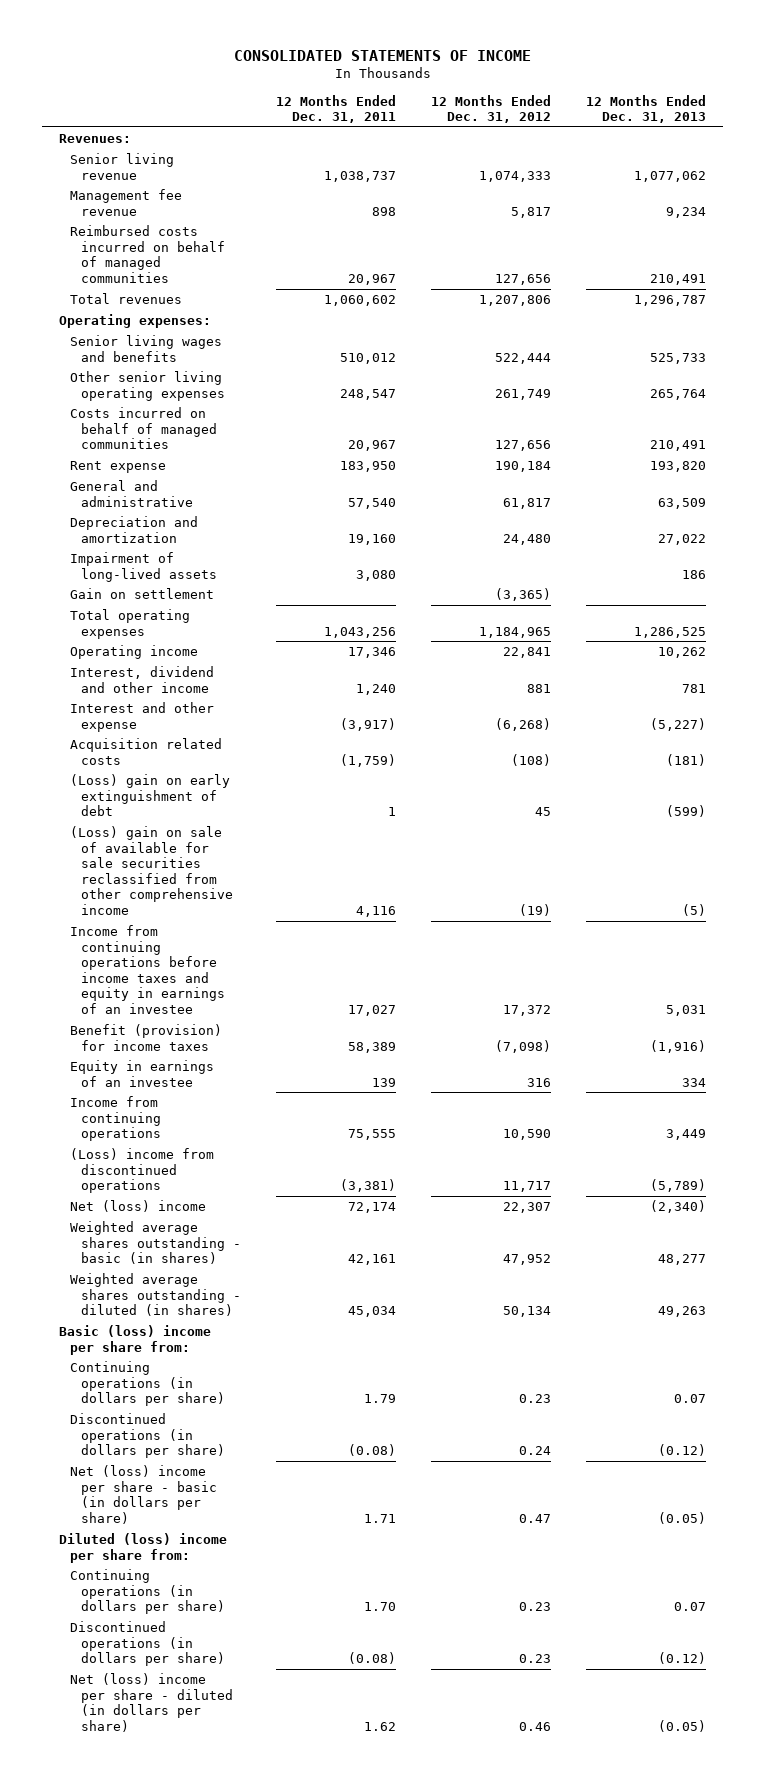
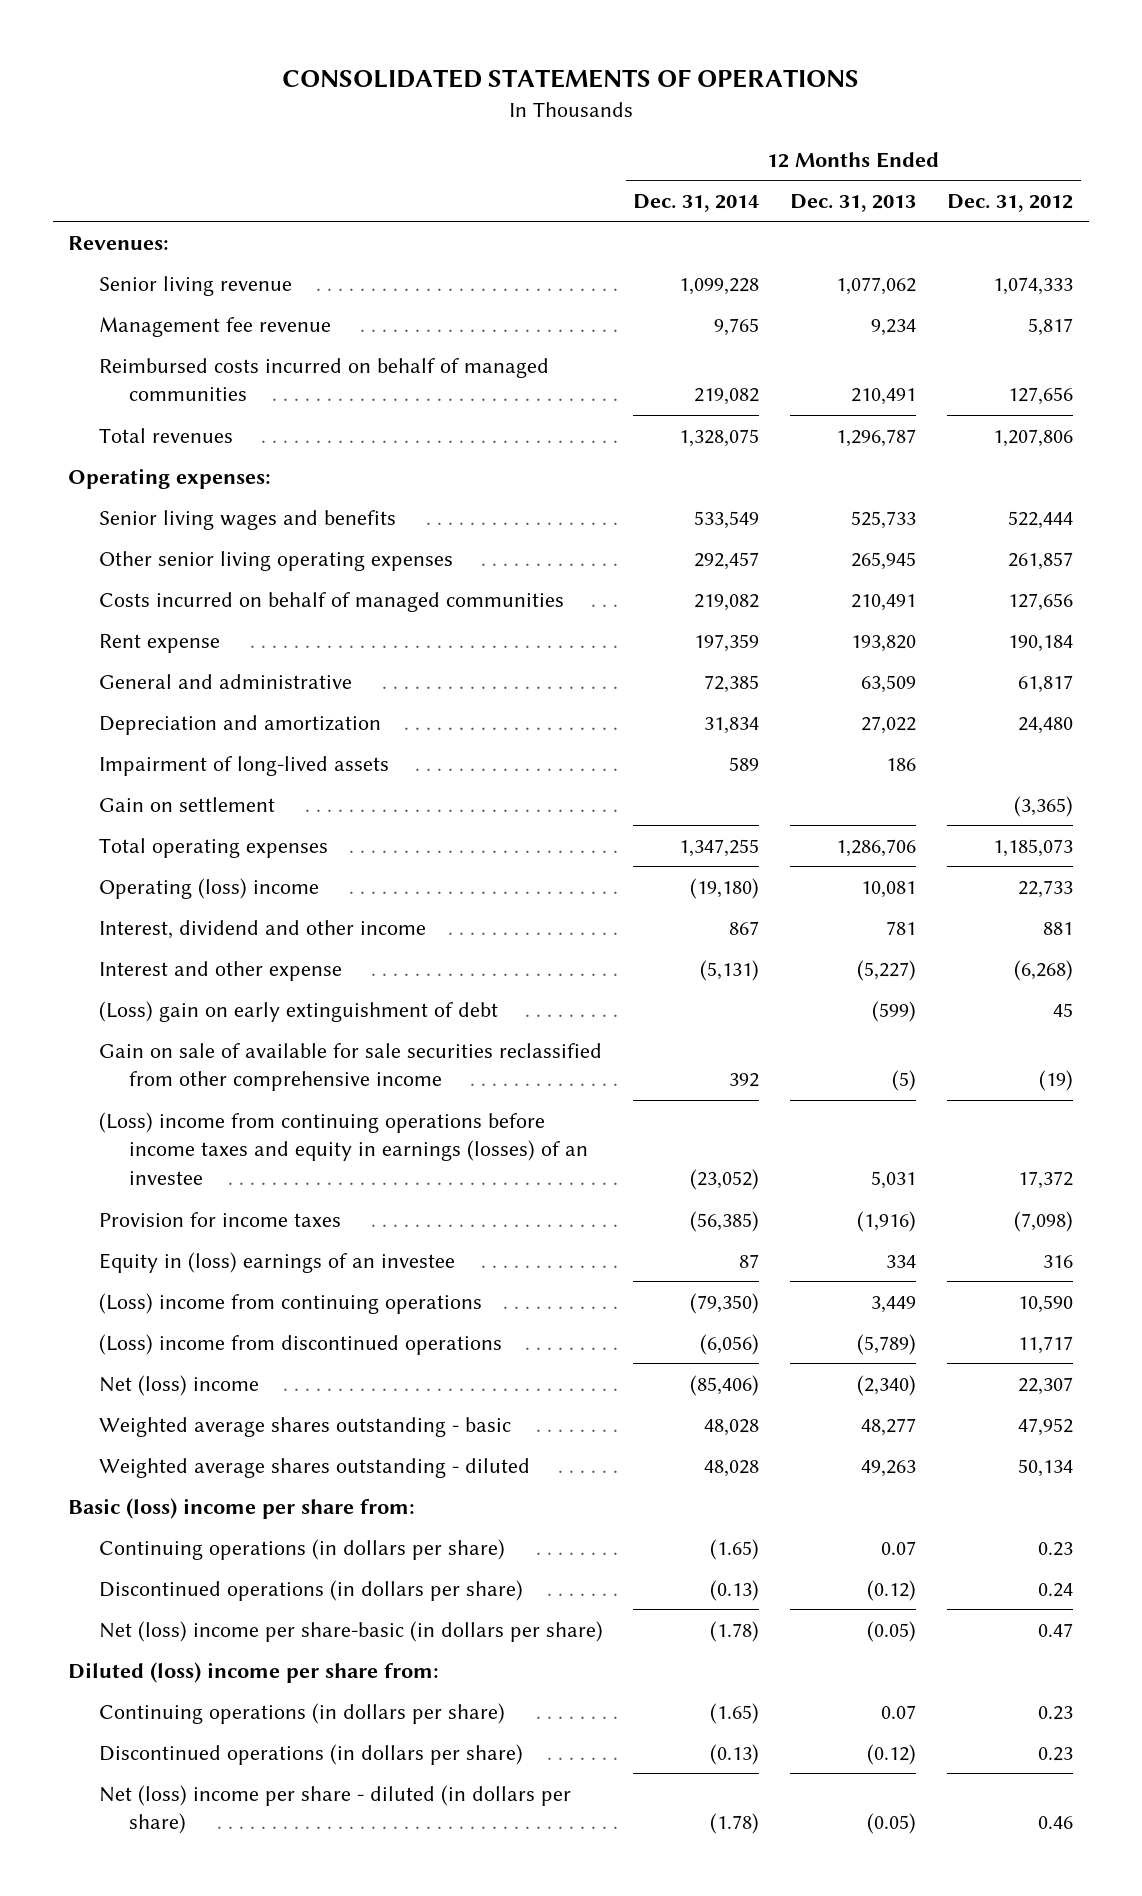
- CONSOLIDATED STATEMENTS OF INCOME
+ CONSOLIDATED STATEMENTS OF OPERATIONS
- | 12 Months Ended Dec. 31, 2011 | 12 Months Ended Dec. 31, 2012 | 12 Months Ended Dec. 31, 2013
+ | 12 Months Ended Dec. 31, 2014 | 12 Months Ended Dec. 31, 2013 | 12 Months Ended Dec. 31, 2012
- Other senior living operating expenses | 248,547 | 261,749 | 265,764
+ Other senior living operating expenses | 292,457 | 265,945 | 261,857
- Total operating expenses | 1,043,256 | 1,184,965 | 1,286,525
- Operating income | 17,346 | 22,841 | 10,262
+ Total operating expenses | 1,347,255 | 1,286,706 | 1,185,073
+ Operating (loss) income | (19,180) | 10,081 | 22,733
- Acquisition related costs | (1,759) | (108) | (181)
- (Loss) gain on sale of available for sale securities reclassified from other comprehensive income | 4,116 | (19) | (5)
- Income from continuing operations before income taxes and equity in earnings of an investee | 17,027 | 17,372 | 5,031
- Benefit (provision) for income taxes | 58,389 | (7,098) | (1,916)
- Equity in earnings of an investee | 139 | 316 | 334
- Income from continuing operations | 75,555 | 10,590 | 3,449
+ Gain on sale of available for sale securities reclassified from other comprehensive income | 392 | (5) | (19)
+ (Loss) income from continuing operations before income taxes and equity in earnings (losses) of an investee | (23,052) | 5,031 | 17,372
+ Provision for income taxes | (56,385) | (1,916) | (7,098)
+ Equity in (loss) earnings of an investee | 87 | 334 | 316
+ (Loss) income from continuing operations | (79,350) | 3,449 | 10,590
- Weighted average shares outstanding - basic (in shares) | 42,161 | 47,952 | 48,277
- Weighted average shares outstanding - diluted (in shares) | 45,034 | 50,134 | 49,263
+ Weighted average shares outstanding - basic | 48,028 | 48,277 | 47,952
+ Weighted average shares outstanding - diluted | 48,028 | 49,263 | 50,134
- Net (loss) income per share - basic (in dollars per share) | 1.71 | 0.47 | (0.05)
+ Net (loss) income per share-basic (in dollars per share) | (1.78) | (0.05) | 0.47

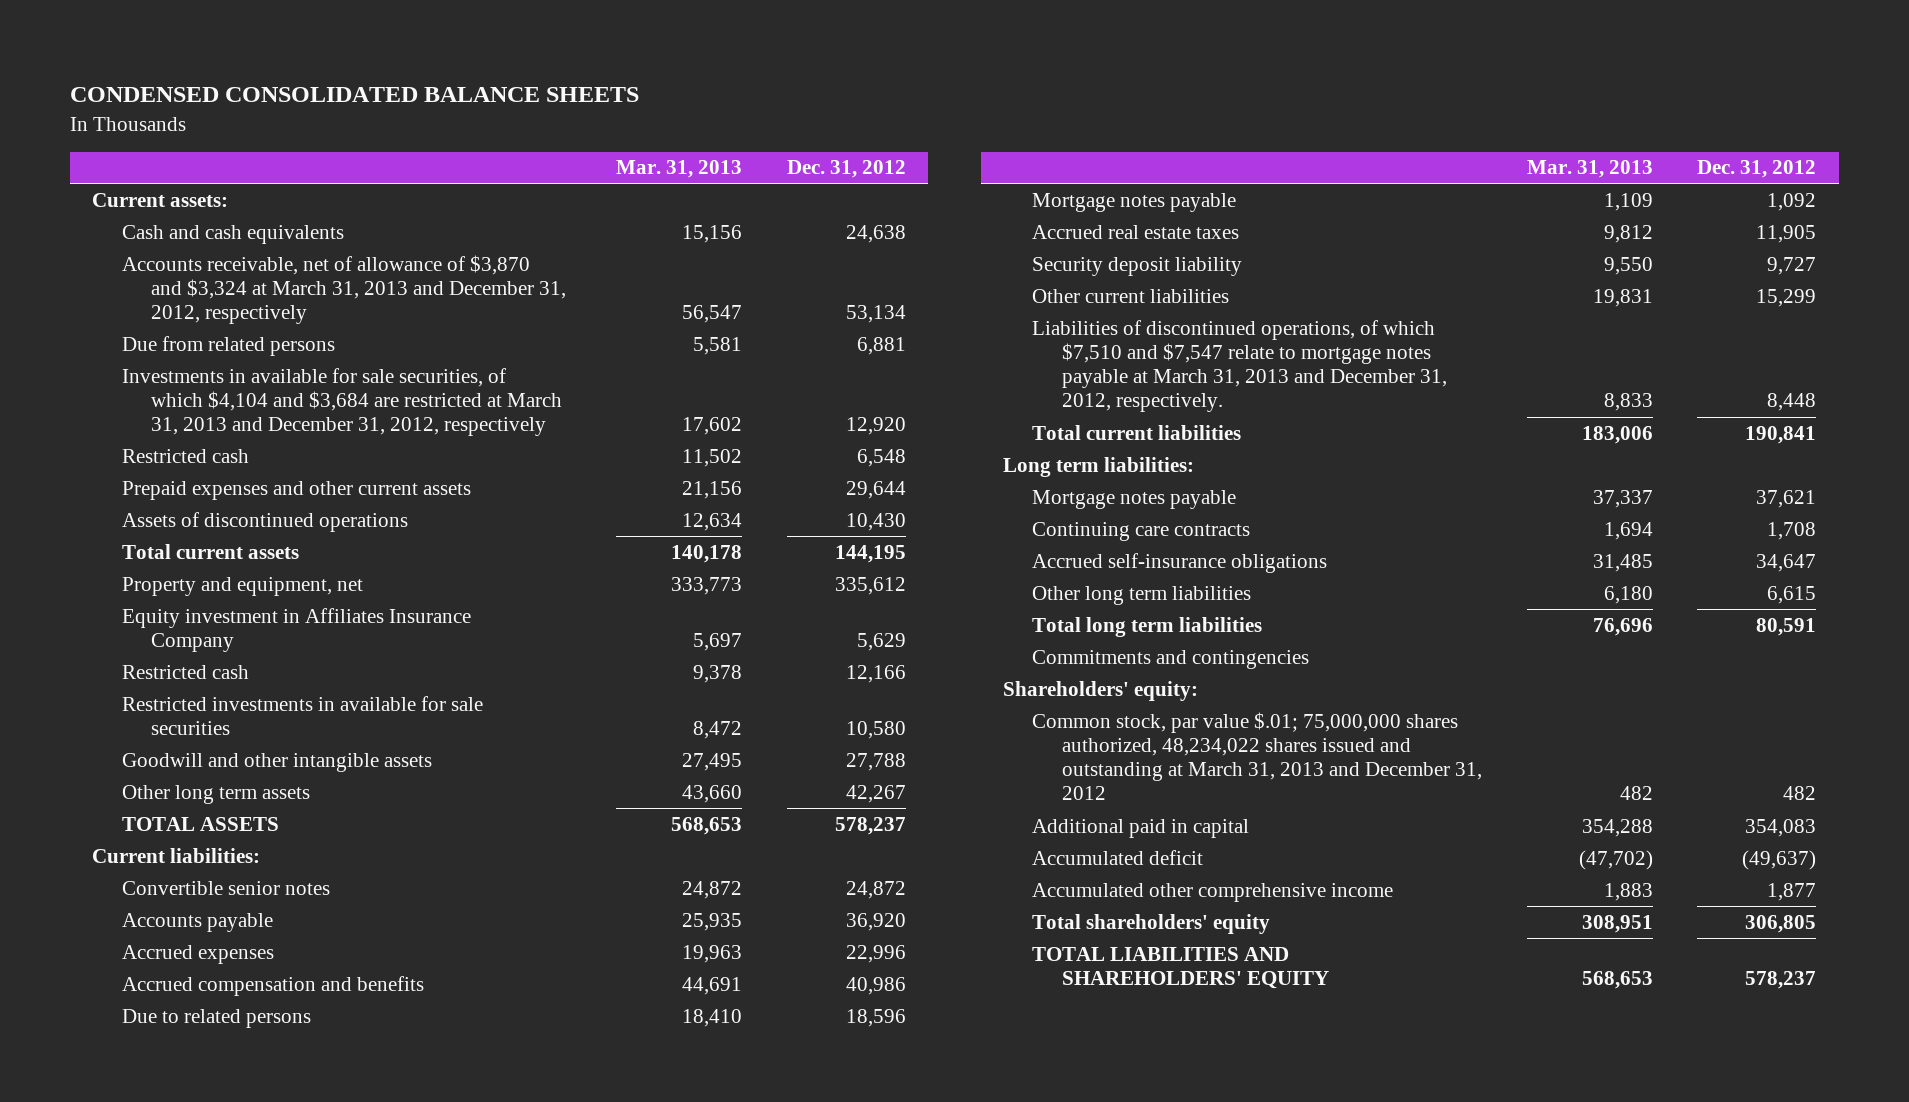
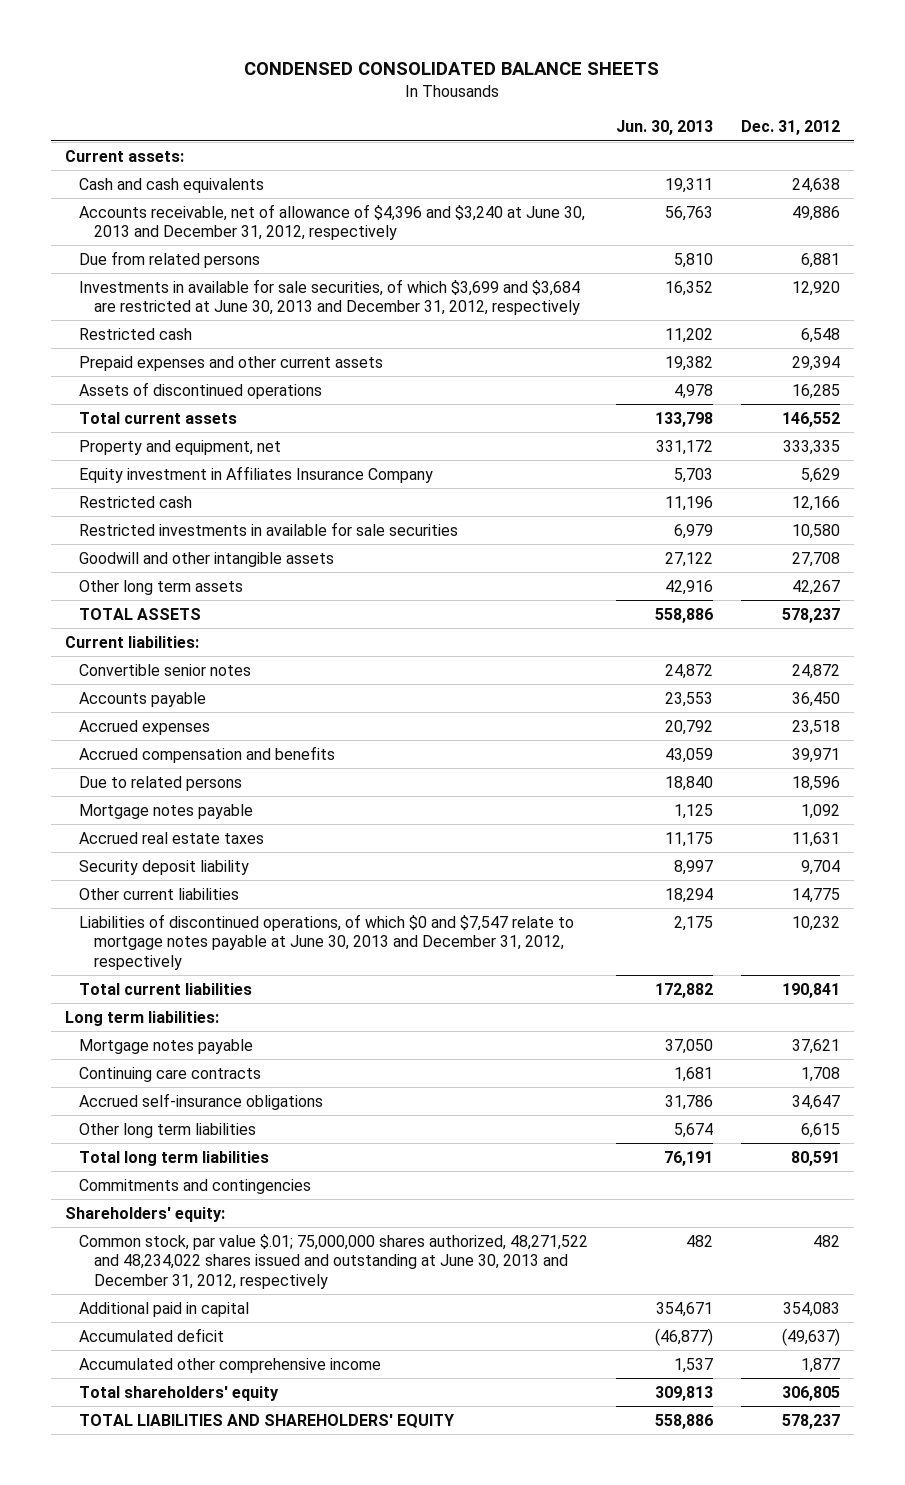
- | Mar. 31, 2013 | Dec. 31, 2012
+ | Jun. 30, 2013 | Dec. 31, 2012
- Accounts receivable, net of allowance of $3,870 and $3,324 at March 31, 2013 and December 31, 2012, respectively | 56,547 | 53,134
+ Accounts receivable, net of allowance of $4,396 and $3,240 at June 30, 2013 and December 31, 2012, respectively | 56,763 | 49,886
- Investments in available for sale securities, of which $4,104 and $3,684 are restricted at March 31, 2013 and December 31, 2012, respectively | 17,602 | 12,920
+ Investments in available for sale securities, of which $3,699 and $3,684 are restricted at June 30, 2013 and December 31, 2012, respectively | 16,352 | 12,920
- Prepaid expenses and other current assets | 21,156 | 29,644
- Assets of discontinued operations | 12,634 | 10,430
- Total current assets | 140,178 | 144,195
- Property and equipment, net | 333,773 | 335,612
+ Prepaid expenses and other current assets | 19,382 | 29,394
+ Assets of discontinued operations | 4,978 | 16,285
+ Total current assets | 133,798 | 146,552
+ Property and equipment, net | 331,172 | 333,335
- Goodwill and other intangible assets | 27,495 | 27,788
+ Goodwill and other intangible assets | 27,122 | 27,708
- Accounts payable | 25,935 | 36,920
- Accrued expenses | 19,963 | 22,996
- Accrued compensation and benefits | 44,691 | 40,986
+ Accounts payable | 23,553 | 36,450
+ Accrued expenses | 20,792 | 23,518
+ Accrued compensation and benefits | 43,059 | 39,971
- Accrued real estate taxes | 9,812 | 11,905
- Security deposit liability | 9,550 | 9,727
- Other current liabilities | 19,831 | 15,299
- Liabilities of discontinued operations, of which $7,510 and $7,547 relate to mortgage notes payable at March 31, 2013 and December 31, 2012, respectively. | 8,833 | 8,448
+ Accrued real estate taxes | 11,175 | 11,631
+ Security deposit liability | 8,997 | 9,704
+ Other current liabilities | 18,294 | 14,775
+ Liabilities of discontinued operations, of which $0 and $7,547 relate to mortgage notes payable at June 30, 2013 and December 31, 2012, respectively | 2,175 | 10,232
- Common stock, par value $.01; 75,000,000 shares authorized, 48,234,022 shares issued and outstanding at March 31, 2013 and December 31, 2012 | 482 | 482
+ Common stock, par value $.01; 75,000,000 shares authorized, 48,271,522 and 48,234,022 shares issued and outstanding at June 30, 2013 and December 31, 2012, respectively | 482 | 482

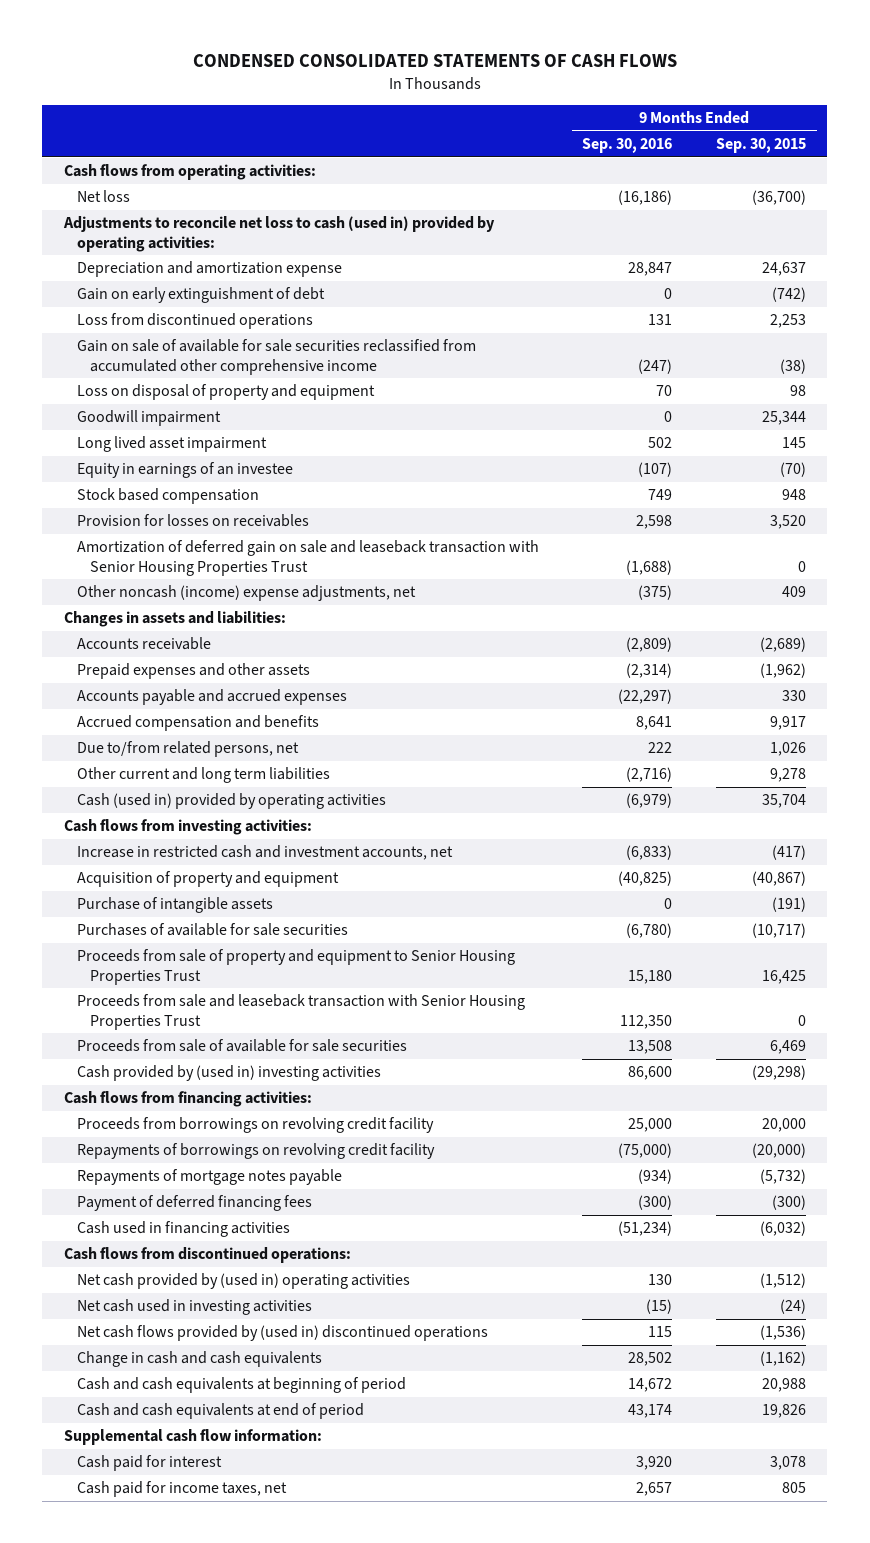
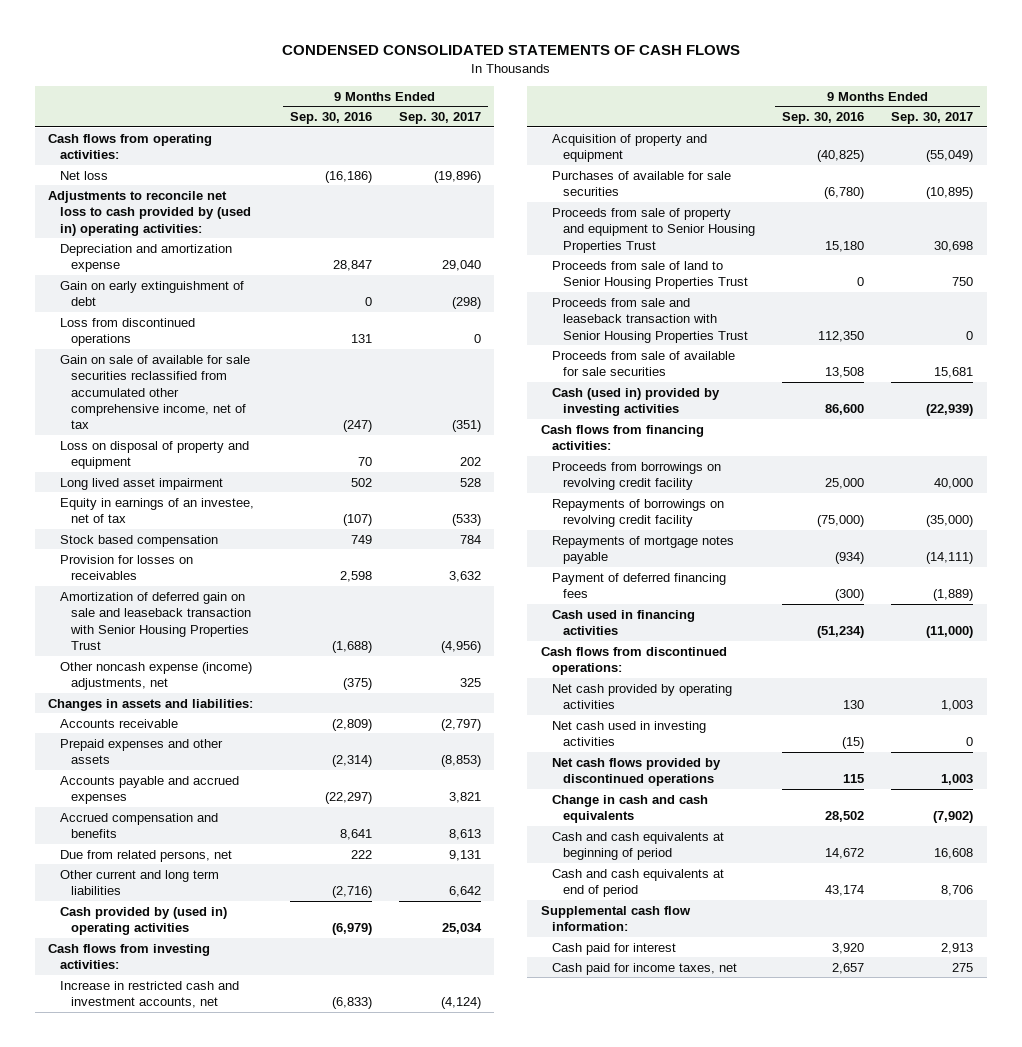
- | 9 Months Ended Sep. 30, 2016 | 9 Months Ended Sep. 30, 2015
+ | 9 Months Ended Sep. 30, 2016 | 9 Months Ended Sep. 30, 2017
- Adjustments to reconcile net loss to cash (used in) provided by operating activities:
+ Adjustments to reconcile net loss to cash provided by (used in) operating activities:
- Gain on sale of available for sale securities reclassified from accumulated other comprehensive income | (247) | (38)
+ Gain on sale of available for sale securities reclassified from accumulated other comprehensive income, net of tax | (247) | (351)
- Goodwill impairment | 0 | 25,344
- Equity in earnings of an investee | (107) | (70)
+ Equity in earnings of an investee, net of tax | (107) | (533)
- Other noncash (income) expense adjustments, net | (375) | 409
+ Other noncash expense (income) adjustments, net | (375) | 325
- Due to/from related persons, net | 222 | 1,026
+ Due from related persons, net | 222 | 9,131
- Cash (used in) provided by operating activities | (6,979) | 35,704
+ Cash provided by (used in) operating activities | (6,979) | 25,034
- Purchase of intangible assets | 0 | (191)
+ Proceeds from sale of land to Senior Housing Properties Trust | 0 | 750
- Cash provided by (used in) investing activities | 86,600 | (29,298)
+ Cash (used in) provided by investing activities | 86,600 | (22,939)
- Net cash provided by (used in) operating activities | 130 | (1,512)
+ Net cash provided by operating activities | 130 | 1,003
- Net cash flows provided by (used in) discontinued operations | 115 | (1,536)
+ Net cash flows provided by discontinued operations | 115 | 1,003

